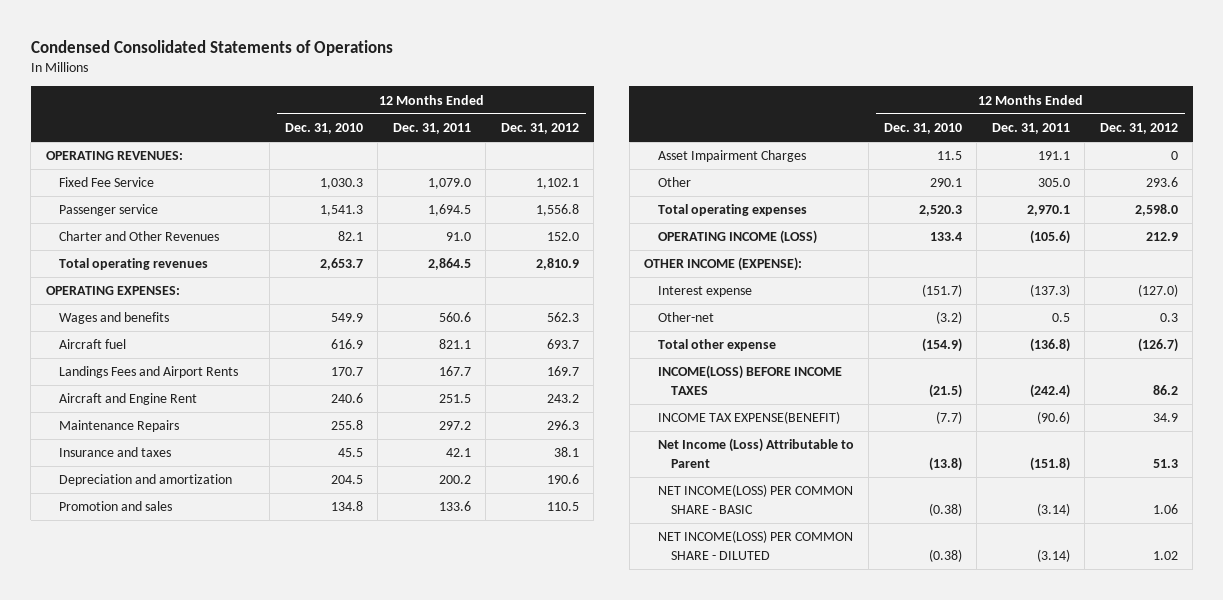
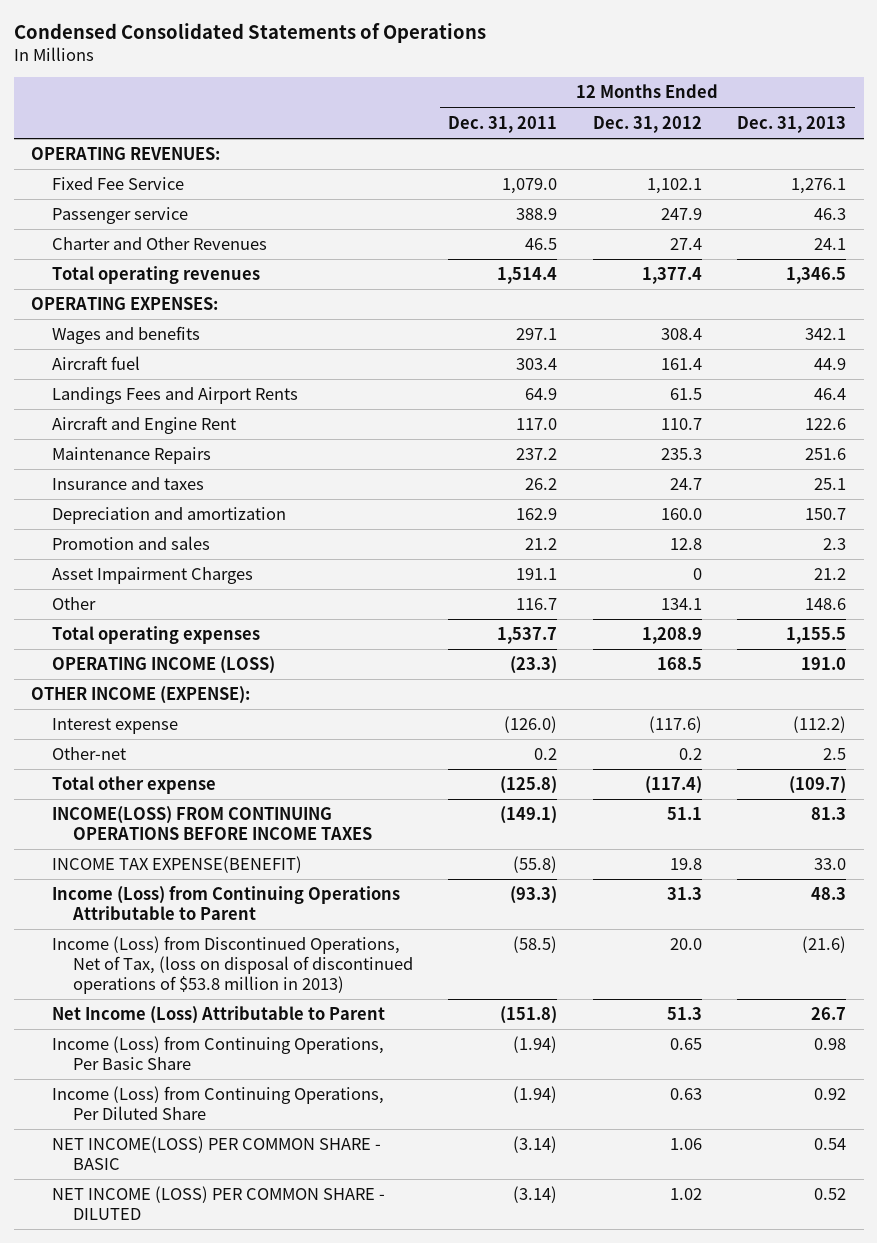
- | 12 Months Ended Dec. 31, 2010 | 12 Months Ended Dec. 31, 2011 | 12 Months Ended Dec. 31, 2012
+ | 12 Months Ended Dec. 31, 2011 | 12 Months Ended Dec. 31, 2012 | 12 Months Ended Dec. 31, 2013
- Passenger service | 1,541.3 | 1,694.5 | 1,556.8
- Charter and Other Revenues | 82.1 | 91.0 | 152.0
- Total operating revenues | 2,653.7 | 2,864.5 | 2,810.9
+ Passenger service | 388.9 | 247.9 | 46.3
+ Charter and Other Revenues | 46.5 | 27.4 | 24.1
+ Total operating revenues | 1,514.4 | 1,377.4 | 1,346.5
- Wages and benefits | 549.9 | 560.6 | 562.3
- Aircraft fuel | 616.9 | 821.1 | 693.7
- Landings Fees and Airport Rents | 170.7 | 167.7 | 169.7
- Aircraft and Engine Rent | 240.6 | 251.5 | 243.2
- Maintenance Repairs | 255.8 | 297.2 | 296.3
- Insurance and taxes | 45.5 | 42.1 | 38.1
- Depreciation and amortization | 204.5 | 200.2 | 190.6
- Promotion and sales | 134.8 | 133.6 | 110.5
+ Wages and benefits | 297.1 | 308.4 | 342.1
+ Aircraft fuel | 303.4 | 161.4 | 44.9
+ Landings Fees and Airport Rents | 64.9 | 61.5 | 46.4
+ Aircraft and Engine Rent | 117.0 | 110.7 | 122.6
+ Maintenance Repairs | 237.2 | 235.3 | 251.6
+ Insurance and taxes | 26.2 | 24.7 | 25.1
+ Depreciation and amortization | 162.9 | 160.0 | 150.7
+ Promotion and sales | 21.2 | 12.8 | 2.3
- Other | 290.1 | 305.0 | 293.6
- Total operating expenses | 2,520.3 | 2,970.1 | 2,598.0
- OPERATING INCOME (LOSS) | 133.4 | (105.6) | 212.9
+ Other | 116.7 | 134.1 | 148.6
+ Total operating expenses | 1,537.7 | 1,208.9 | 1,155.5
+ OPERATING INCOME (LOSS) | (23.3) | 168.5 | 191.0
- Interest expense | (151.7) | (137.3) | (127.0)
- Other-net | (3.2) | 0.5 | 0.3
- Total other expense | (154.9) | (136.8) | (126.7)
- INCOME(LOSS) BEFORE INCOME TAXES | (21.5) | (242.4) | 86.2
- INCOME TAX EXPENSE(BENEFIT) | (7.7) | (90.6) | 34.9
+ Interest expense | (126.0) | (117.6) | (112.2)
+ Other-net | 0.2 | 0.2 | 2.5
+ Total other expense | (125.8) | (117.4) | (109.7)
+ INCOME(LOSS) FROM CONTINUING OPERATIONS BEFORE INCOME TAXES | (149.1) | 51.1 | 81.3
+ INCOME TAX EXPENSE(BENEFIT) | (55.8) | 19.8 | 33.0
+ Income (Loss) from Continuing Operations Attributable to Parent | (93.3) | 31.3 | 48.3
+ Income (Loss) from Discontinued Operations, Net of Tax, (loss on disposal of discontinued operations of $53.8 million in 2013) | (58.5) | 20.0 | (21.6)
+ Income (Loss) from Continuing Operations, Per Basic Share | (1.94) | 0.65 | 0.98
+ Income (Loss) from Continuing Operations, Per Diluted Share | (1.94) | 0.63 | 0.92
- NET INCOME(LOSS) PER COMMON SHARE - DILUTED | (0.38) | (3.14) | 1.02
+ NET INCOME (LOSS) PER COMMON SHARE - DILUTED | (3.14) | 1.02 | 0.52

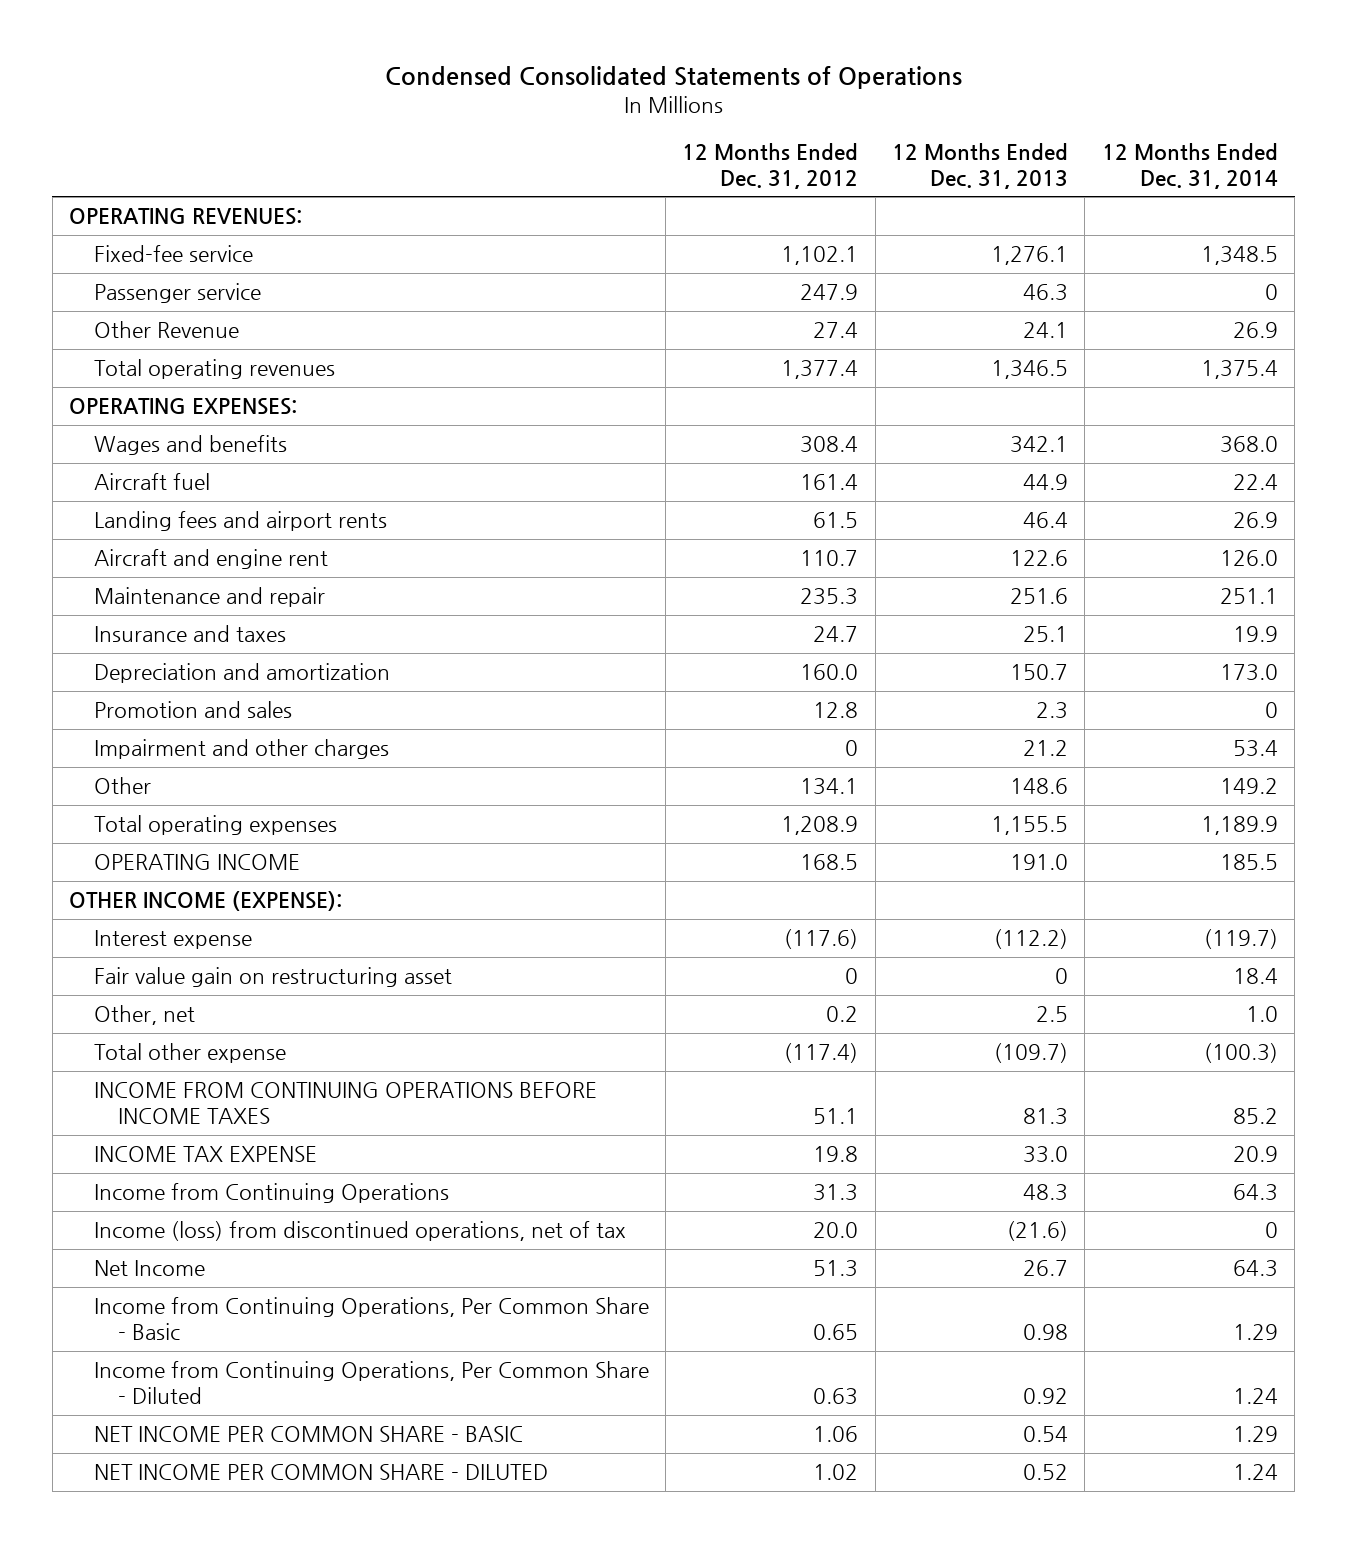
- | 12 Months Ended Dec. 31, 2011 | 12 Months Ended Dec. 31, 2012 | 12 Months Ended Dec. 31, 2013
+ | 12 Months Ended Dec. 31, 2012 | 12 Months Ended Dec. 31, 2013 | 12 Months Ended Dec. 31, 2014
- Fixed Fee Service | 1,079.0 | 1,102.1 | 1,276.1
+ Fixed-fee service | 1,102.1 | 1,276.1 | 1,348.5
- Charter and Other Revenues | 46.5 | 27.4 | 24.1
+ Other Revenue | 27.4 | 24.1 | 26.9
- Landings Fees and Airport Rents | 64.9 | 61.5 | 46.4
- Aircraft and Engine Rent | 117.0 | 110.7 | 122.6
- Maintenance Repairs | 237.2 | 235.3 | 251.6
+ Landing fees and airport rents | 61.5 | 46.4 | 26.9
+ Aircraft and engine rent | 110.7 | 122.6 | 126.0
+ Maintenance and repair | 235.3 | 251.6 | 251.1
- Asset Impairment Charges | 191.1 | 0 | 21.2
+ Impairment and other charges | 0 | 21.2 | 53.4
- OPERATING INCOME (LOSS) | (23.3) | 168.5 | 191.0
+ OPERATING INCOME | 168.5 | 191.0 | 185.5
- Other-net | 0.2 | 0.2 | 2.5
+ Fair value gain on restructuring asset | 0 | 0 | 18.4
+ Other, net | 0.2 | 2.5 | 1.0
- INCOME(LOSS) FROM CONTINUING OPERATIONS BEFORE INCOME TAXES | (149.1) | 51.1 | 81.3
- INCOME TAX EXPENSE(BENEFIT) | (55.8) | 19.8 | 33.0
- Income (Loss) from Continuing Operations Attributable to Parent | (93.3) | 31.3 | 48.3
- Income (Loss) from Discontinued Operations, Net of Tax, (loss on disposal of discontinued operations of $53.8 million in 2013) | (58.5) | 20.0 | (21.6)
- Net Income (Loss) Attributable to Parent | (151.8) | 51.3 | 26.7
- Income (Loss) from Continuing Operations, Per Basic Share | (1.94) | 0.65 | 0.98
- Income (Loss) from Continuing Operations, Per Diluted Share | (1.94) | 0.63 | 0.92
- NET INCOME(LOSS) PER COMMON SHARE - BASIC | (3.14) | 1.06 | 0.54
- NET INCOME (LOSS) PER COMMON SHARE - DILUTED | (3.14) | 1.02 | 0.52
+ INCOME FROM CONTINUING OPERATIONS BEFORE INCOME TAXES | 51.1 | 81.3 | 85.2
+ INCOME TAX EXPENSE | 19.8 | 33.0 | 20.9
+ Income from Continuing Operations | 31.3 | 48.3 | 64.3
+ Income (loss) from discontinued operations, net of tax | 20.0 | (21.6) | 0
+ Net Income | 51.3 | 26.7 | 64.3
+ Income from Continuing Operations, Per Common Share - Basic | 0.65 | 0.98 | 1.29
+ Income from Continuing Operations, Per Common Share - Diluted | 0.63 | 0.92 | 1.24
+ NET INCOME PER COMMON SHARE - BASIC | 1.06 | 0.54 | 1.29
+ NET INCOME PER COMMON SHARE - DILUTED | 1.02 | 0.52 | 1.24

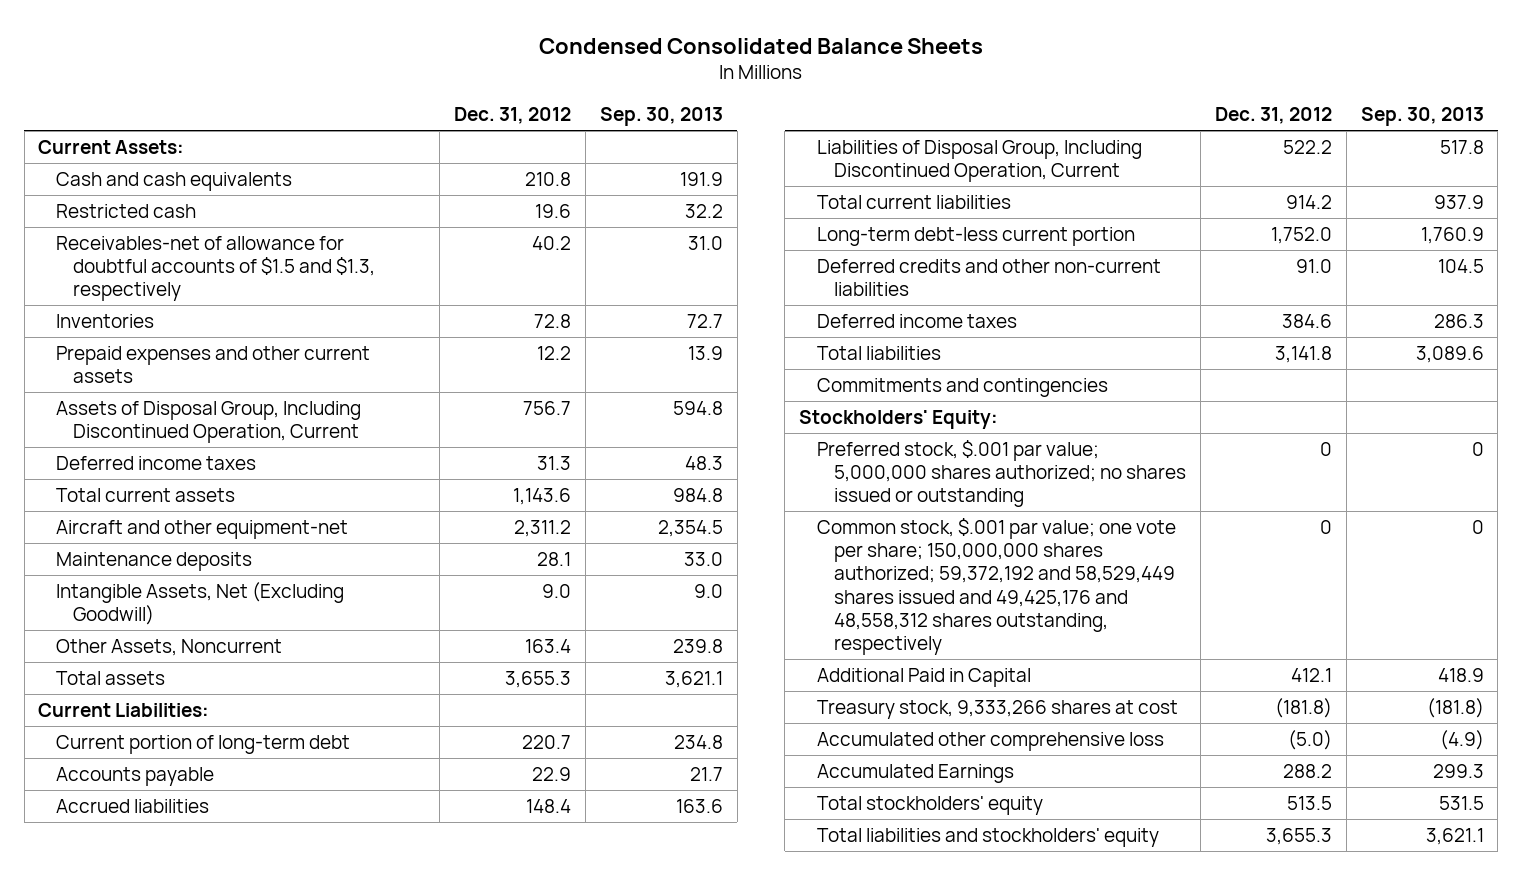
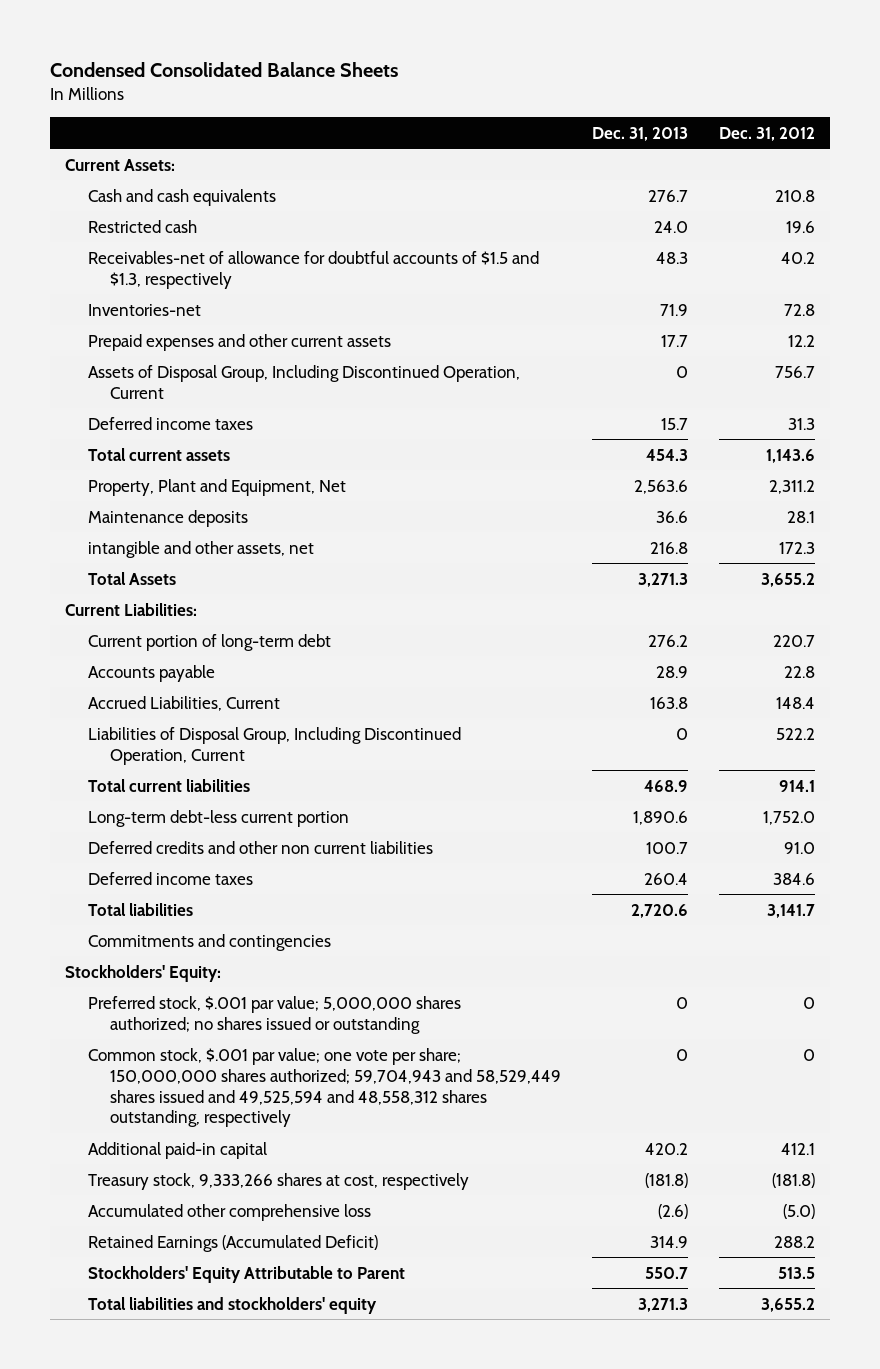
- | Dec. 31, 2012 | Sep. 30, 2013
+ | Dec. 31, 2013 | Dec. 31, 2012
- Inventories | 72.8 | 72.7
+ Inventories-net | 71.9 | 72.8
- Aircraft and other equipment-net | 2,311.2 | 2,354.5
+ Property, Plant and Equipment, Net | 2,563.6 | 2,311.2
- Intangible Assets, Net (Excluding Goodwill) | 9.0 | 9.0
- Other Assets, Noncurrent | 163.4 | 239.8
- Total assets | 3,655.3 | 3,621.1
+ intangible and other assets, net | 216.8 | 172.3
+ Total Assets | 3,271.3 | 3,655.2
- Accounts payable | 22.9 | 21.7
- Accrued liabilities | 148.4 | 163.6
+ Accounts payable | 28.9 | 22.8
+ Accrued Liabilities, Current | 163.8 | 148.4
- Total current liabilities | 914.2 | 937.9
+ Total current liabilities | 468.9 | 914.1
- Deferred credits and other non-current liabilities | 91.0 | 104.5
+ Deferred credits and other non current liabilities | 100.7 | 91.0
- Total liabilities | 3,141.8 | 3,089.6
+ Total liabilities | 2,720.6 | 3,141.7
- Common stock, $.001 par value; one vote per share; 150,000,000 shares authorized; 59,372,192 and 58,529,449 shares issued and 49,425,176 and 48,558,312 shares outstanding, respectively | 0 | 0
- Additional Paid in Capital | 412.1 | 418.9
- Treasury stock, 9,333,266 shares at cost | (181.8) | (181.8)
+ Common stock, $.001 par value; one vote per share; 150,000,000 shares authorized; 59,704,943 and 58,529,449 shares issued and 49,525,594 and 48,558,312 shares outstanding, respectively | 0 | 0
+ Additional paid-in capital | 420.2 | 412.1
+ Treasury stock, 9,333,266 shares at cost, respectively | (181.8) | (181.8)
- Accumulated Earnings | 288.2 | 299.3
- Total stockholders' equity | 513.5 | 531.5
- Total liabilities and stockholders' equity | 3,655.3 | 3,621.1
+ Retained Earnings (Accumulated Deficit) | 314.9 | 288.2
+ Stockholders' Equity Attributable to Parent | 550.7 | 513.5
+ Total liabilities and stockholders' equity | 3,271.3 | 3,655.2

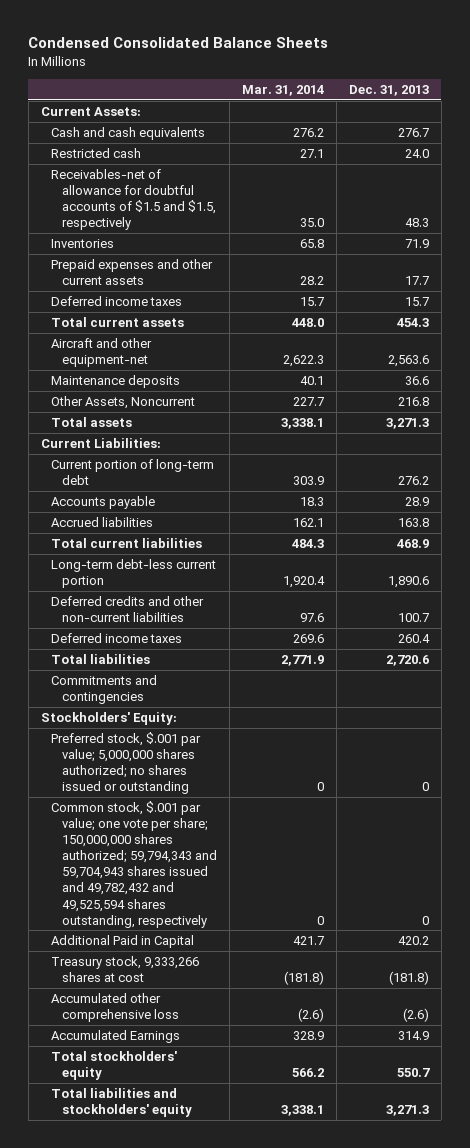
- | Dec. 31, 2013 | Dec. 31, 2012
+ | Mar. 31, 2014 | Dec. 31, 2013
- Receivables-net of allowance for doubtful accounts of $1.5 and $1.3, respectively | 48.3 | 40.2
- Inventories-net | 71.9 | 72.8
+ Receivables-net of allowance for doubtful accounts of $1.5 and $1.5, respectively | 35.0 | 48.3
+ Inventories | 65.8 | 71.9
- Assets of Disposal Group, Including Discontinued Operation, Current | 0 | 756.7
- Property, Plant and Equipment, Net | 2,563.6 | 2,311.2
+ Aircraft and other equipment-net | 2,622.3 | 2,563.6
- intangible and other assets, net | 216.8 | 172.3
- Total Assets | 3,271.3 | 3,655.2
+ Other Assets, Noncurrent | 227.7 | 216.8
+ Total assets | 3,338.1 | 3,271.3
- Accrued Liabilities, Current | 163.8 | 148.4
- Liabilities of Disposal Group, Including Discontinued Operation, Current | 0 | 522.2
+ Accrued liabilities | 162.1 | 163.8
- Deferred credits and other non current liabilities | 100.7 | 91.0
+ Deferred credits and other non-current liabilities | 97.6 | 100.7
- Common stock, $.001 par value; one vote per share; 150,000,000 shares authorized; 59,704,943 and 58,529,449 shares issued and 49,525,594 and 48,558,312 shares outstanding, respectively | 0 | 0
- Additional paid-in capital | 420.2 | 412.1
- Treasury stock, 9,333,266 shares at cost, respectively | (181.8) | (181.8)
+ Common stock, $.001 par value; one vote per share; 150,000,000 shares authorized; 59,794,343 and 59,704,943 shares issued and 49,782,432 and 49,525,594 shares outstanding, respectively | 0 | 0
+ Additional Paid in Capital | 421.7 | 420.2
+ Treasury stock, 9,333,266 shares at cost | (181.8) | (181.8)
- Retained Earnings (Accumulated Deficit) | 314.9 | 288.2
- Stockholders' Equity Attributable to Parent | 550.7 | 513.5
+ Accumulated Earnings | 328.9 | 314.9
+ Total stockholders' equity | 566.2 | 550.7

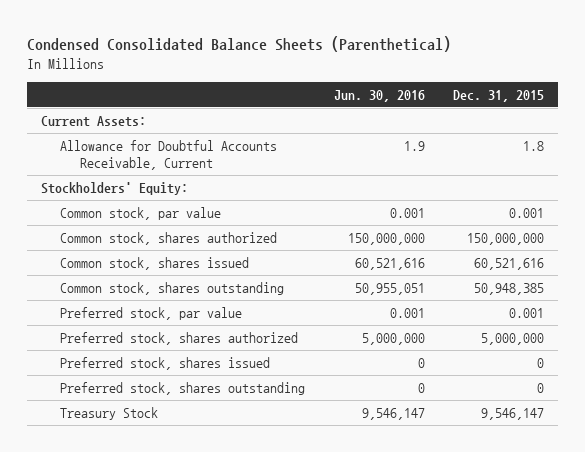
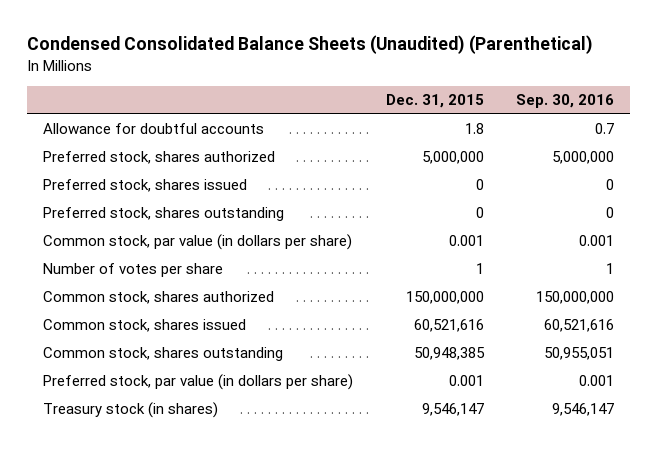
- Condensed Consolidated Balance Sheets (Parenthetical)
+ Condensed Consolidated Balance Sheets (Unaudited) (Parenthetical)
- | Jun. 30, 2016 | Dec. 31, 2015
+ | Dec. 31, 2015 | Sep. 30, 2016
- Current Assets:
- Allowance for Doubtful Accounts Receivable, Current | 1.9 | 1.8
- Stockholders' Equity:
- Common stock, par value | 0.001 | 0.001
- Preferred stock, par value | 0.001 | 0.001
+ Allowance for doubtful accounts | 1.8 | 0.7
- Treasury Stock | 9,546,147 | 9,546,147
+ Common stock, par value (in dollars per share) | 0.001 | 0.001
+ Number of votes per share | 1 | 1
moved down: Common stock, shares authorized | 150,000,000 | 150,000,000
moved down: Common stock, shares issued | 60,521,616 | 60,521,616
moved down: Common stock, shares outstanding | 50,948,385 | 50,955,051
+ Preferred stock, par value (in dollars per share) | 0.001 | 0.001
+ Treasury stock (in shares) | 9,546,147 | 9,546,147

